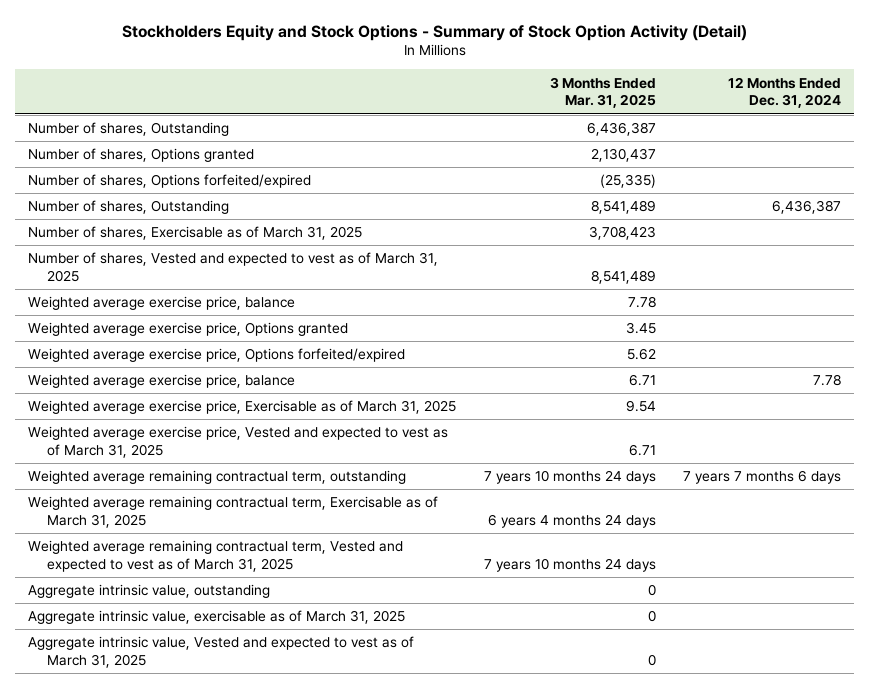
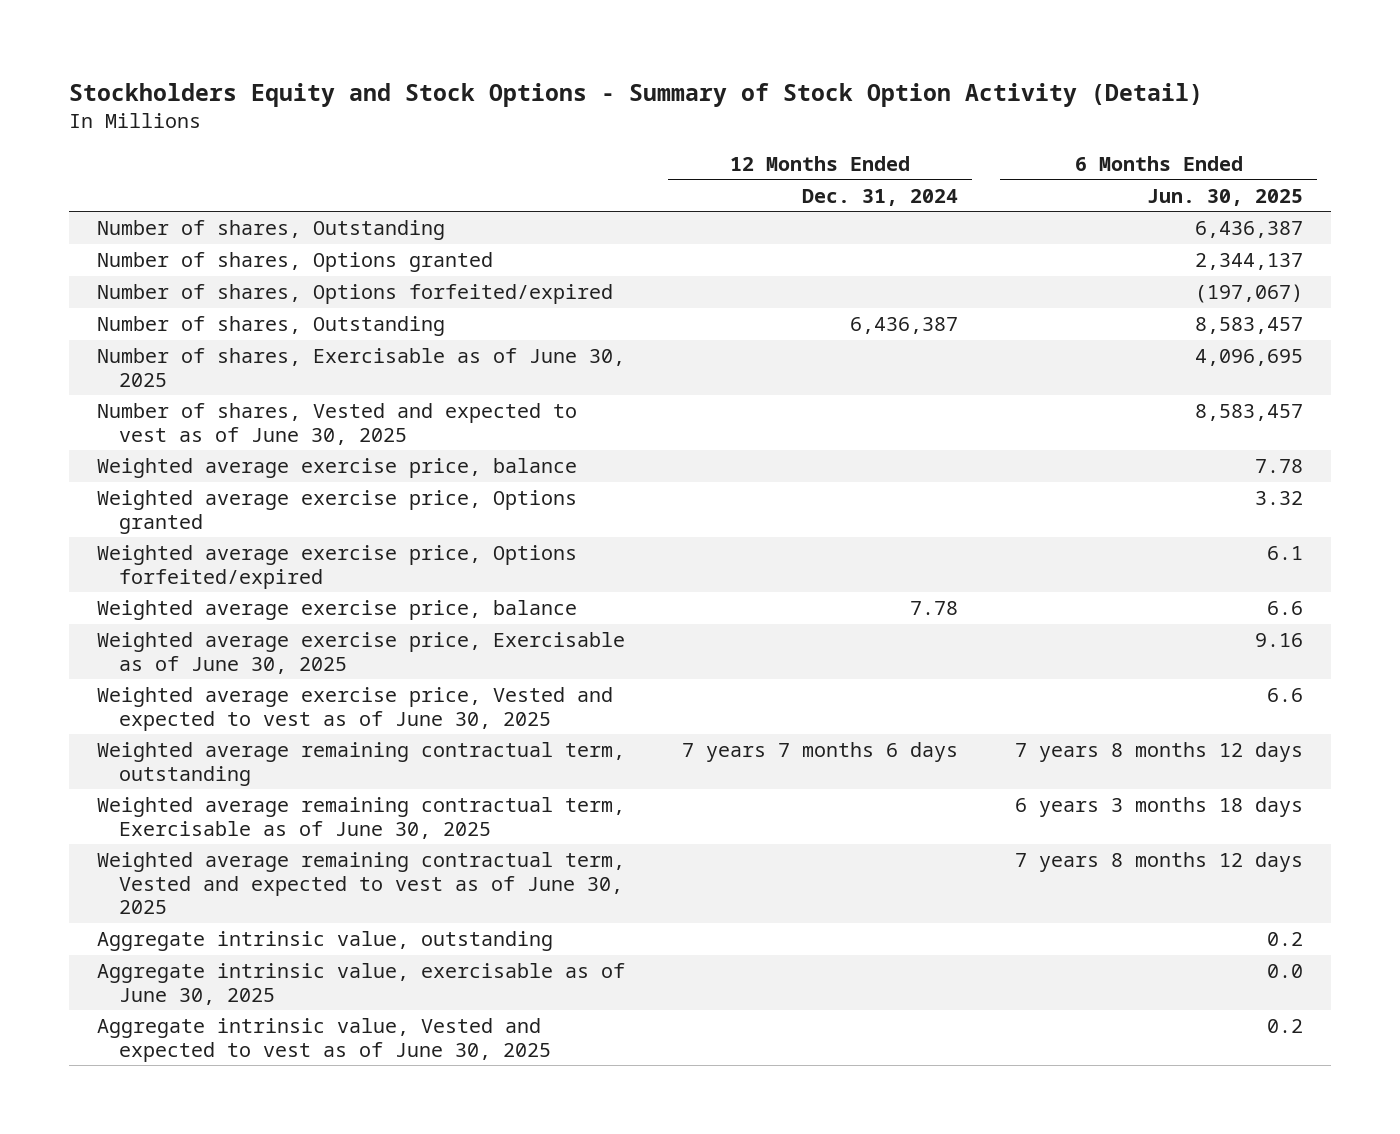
- | 3 Months Ended Mar. 31, 2025 | 12 Months Ended Dec. 31, 2024
+ | 12 Months Ended Dec. 31, 2024 | 6 Months Ended Jun. 30, 2025
- Number of shares, Exercisable as of March 31, 2025 | 3,708,423 |
- Number of shares, Vested and expected to vest as of March 31, 2025 | 8,541,489 |
+ Number of shares, Exercisable as of June 30, 2025 | | 4,096,695
+ Number of shares, Vested and expected to vest as of June 30, 2025 | | 8,583,457
- Weighted average exercise price, Exercisable as of March 31, 2025 | 9.54 |
- Weighted average exercise price, Vested and expected to vest as of March 31, 2025 | 6.71 |
+ Weighted average exercise price, Exercisable as of June 30, 2025 | | 9.16
+ Weighted average exercise price, Vested and expected to vest as of June 30, 2025 | | 6.6
- Weighted average remaining contractual term, Exercisable as of March 31, 2025 | 6 years 4 months 24 days |
- Weighted average remaining contractual term, Vested and expected to vest as of March 31, 2025 | 7 years 10 months 24 days |
+ Weighted average remaining contractual term, Exercisable as of June 30, 2025 | | 6 years 3 months 18 days
+ Weighted average remaining contractual term, Vested and expected to vest as of June 30, 2025 | | 7 years 8 months 12 days
- Aggregate intrinsic value, exercisable as of March 31, 2025 | 0 |
- Aggregate intrinsic value, Vested and expected to vest as of March 31, 2025 | 0 |
+ Aggregate intrinsic value, exercisable as of June 30, 2025 | | 0.0
+ Aggregate intrinsic value, Vested and expected to vest as of June 30, 2025 | | 0.2

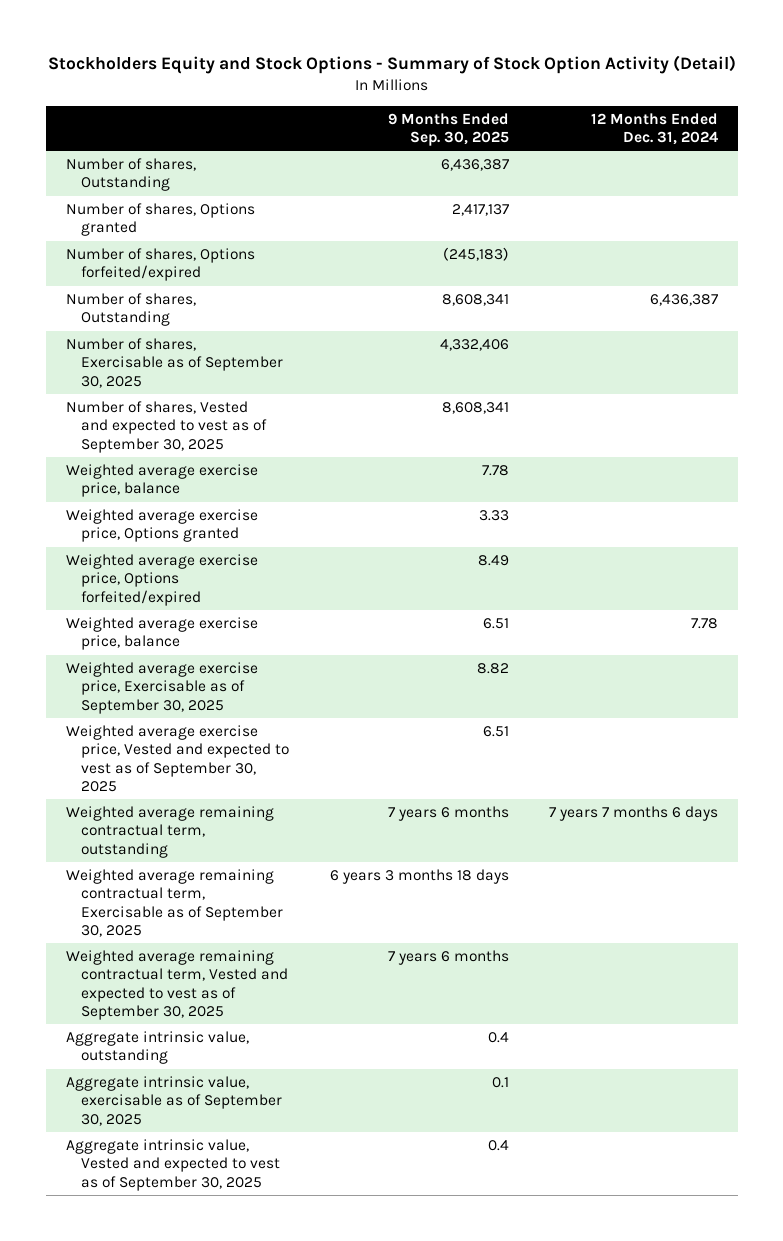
- | 12 Months Ended Dec. 31, 2024 | 6 Months Ended Jun. 30, 2025
+ | 9 Months Ended Sep. 30, 2025 | 12 Months Ended Dec. 31, 2024
- Number of shares, Exercisable as of June 30, 2025 | | 4,096,695
- Number of shares, Vested and expected to vest as of June 30, 2025 | | 8,583,457
+ Number of shares, Exercisable as of September 30, 2025 | 4,332,406 |
+ Number of shares, Vested and expected to vest as of September 30, 2025 | 8,608,341 |
- Weighted average exercise price, Exercisable as of June 30, 2025 | | 9.16
- Weighted average exercise price, Vested and expected to vest as of June 30, 2025 | | 6.6
+ Weighted average exercise price, Exercisable as of September 30, 2025 | 8.82 |
+ Weighted average exercise price, Vested and expected to vest as of September 30, 2025 | 6.51 |
- Weighted average remaining contractual term, Exercisable as of June 30, 2025 | | 6 years 3 months 18 days
- Weighted average remaining contractual term, Vested and expected to vest as of June 30, 2025 | | 7 years 8 months 12 days
+ Weighted average remaining contractual term, Exercisable as of September 30, 2025 | 6 years 3 months 18 days |
+ Weighted average remaining contractual term, Vested and expected to vest as of September 30, 2025 | 7 years 6 months |
- Aggregate intrinsic value, exercisable as of June 30, 2025 | | 0.0
- Aggregate intrinsic value, Vested and expected to vest as of June 30, 2025 | | 0.2
+ Aggregate intrinsic value, exercisable as of September 30, 2025 | 0.1 |
+ Aggregate intrinsic value, Vested and expected to vest as of September 30, 2025 | 0.4 |

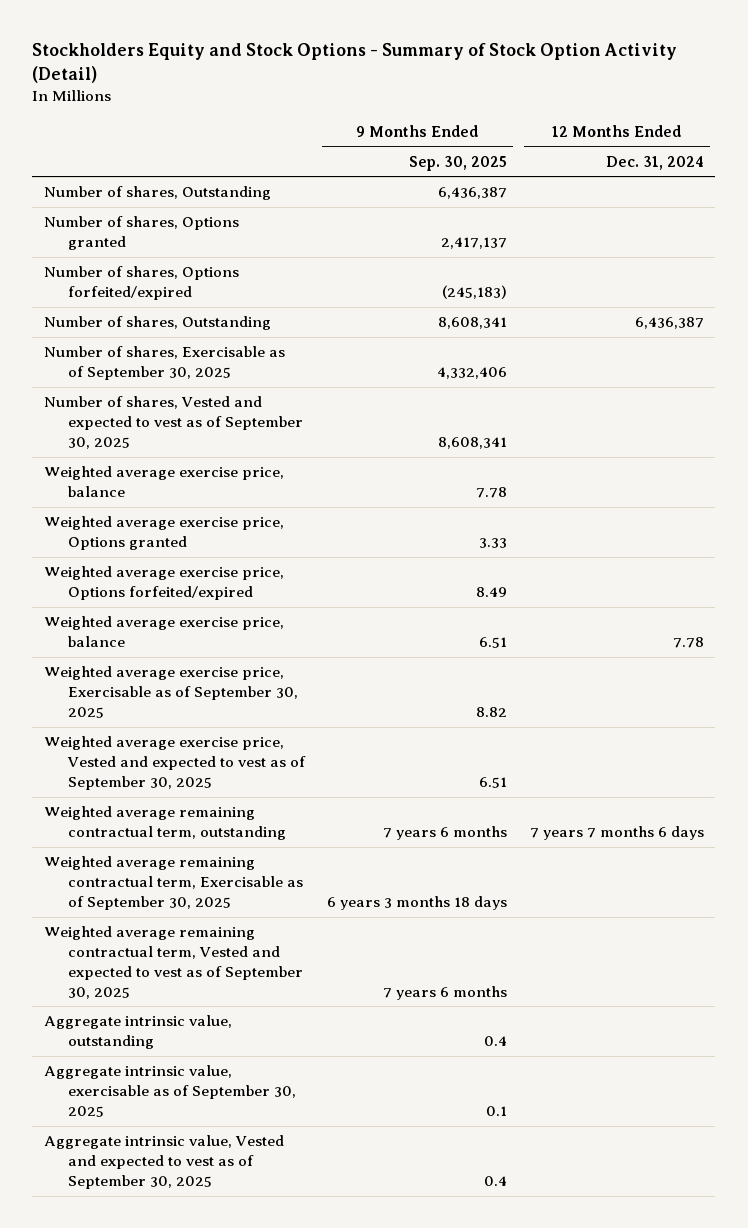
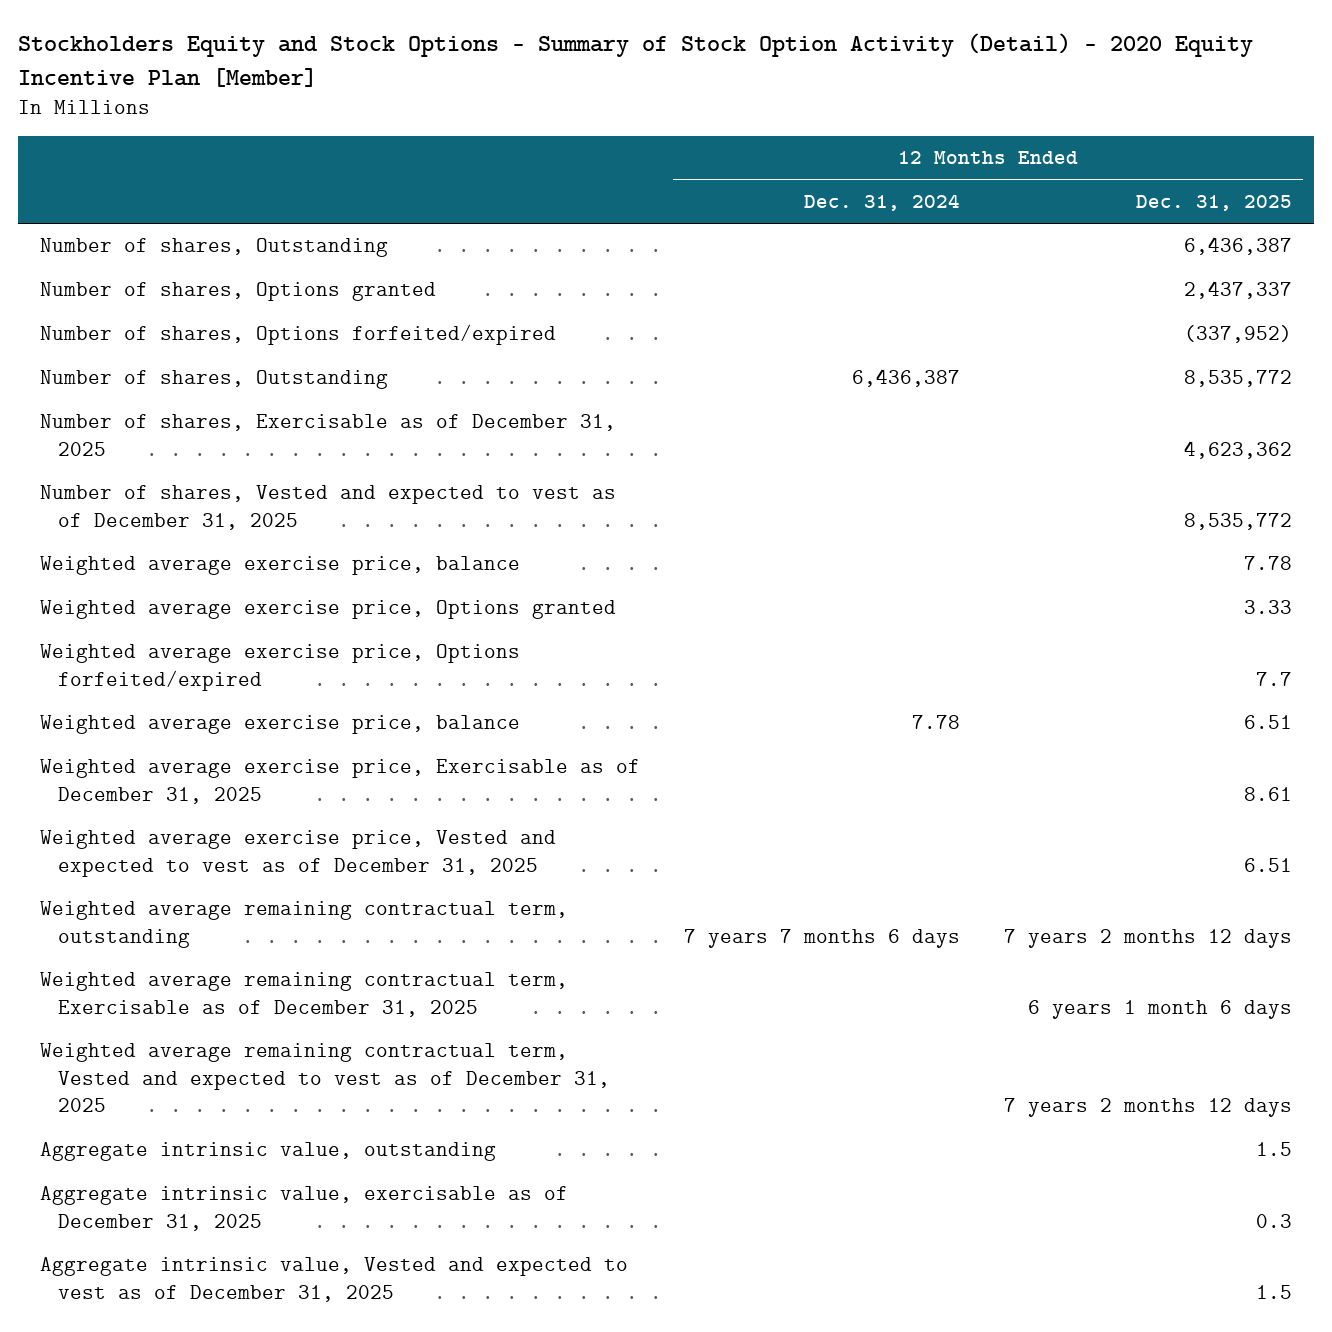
- Stockholders Equity and Stock Options - Summary of Stock Option Activity (Detail)
+ Stockholders Equity and Stock Options - Summary of Stock Option Activity (Detail) - 2020 Equity Incentive Plan [Member]
- | 9 Months Ended Sep. 30, 2025 | 12 Months Ended Dec. 31, 2024
+ | 12 Months Ended Dec. 31, 2024 | 12 Months Ended Dec. 31, 2025
- Number of shares, Exercisable as of September 30, 2025 | 4,332,406 |
- Number of shares, Vested and expected to vest as of September 30, 2025 | 8,608,341 |
+ Number of shares, Exercisable as of December 31, 2025 | | 4,623,362
+ Number of shares, Vested and expected to vest as of December 31, 2025 | | 8,535,772
- Weighted average exercise price, Exercisable as of September 30, 2025 | 8.82 |
- Weighted average exercise price, Vested and expected to vest as of September 30, 2025 | 6.51 |
+ Weighted average exercise price, Exercisable as of December 31, 2025 | | 8.61
+ Weighted average exercise price, Vested and expected to vest as of December 31, 2025 | | 6.51
- Weighted average remaining contractual term, Exercisable as of September 30, 2025 | 6 years 3 months 18 days |
- Weighted average remaining contractual term, Vested and expected to vest as of September 30, 2025 | 7 years 6 months |
+ Weighted average remaining contractual term, Exercisable as of December 31, 2025 | | 6 years 1 month 6 days
+ Weighted average remaining contractual term, Vested and expected to vest as of December 31, 2025 | | 7 years 2 months 12 days
- Aggregate intrinsic value, exercisable as of September 30, 2025 | 0.1 |
- Aggregate intrinsic value, Vested and expected to vest as of September 30, 2025 | 0.4 |
+ Aggregate intrinsic value, exercisable as of December 31, 2025 | | 0.3
+ Aggregate intrinsic value, Vested and expected to vest as of December 31, 2025 | | 1.5

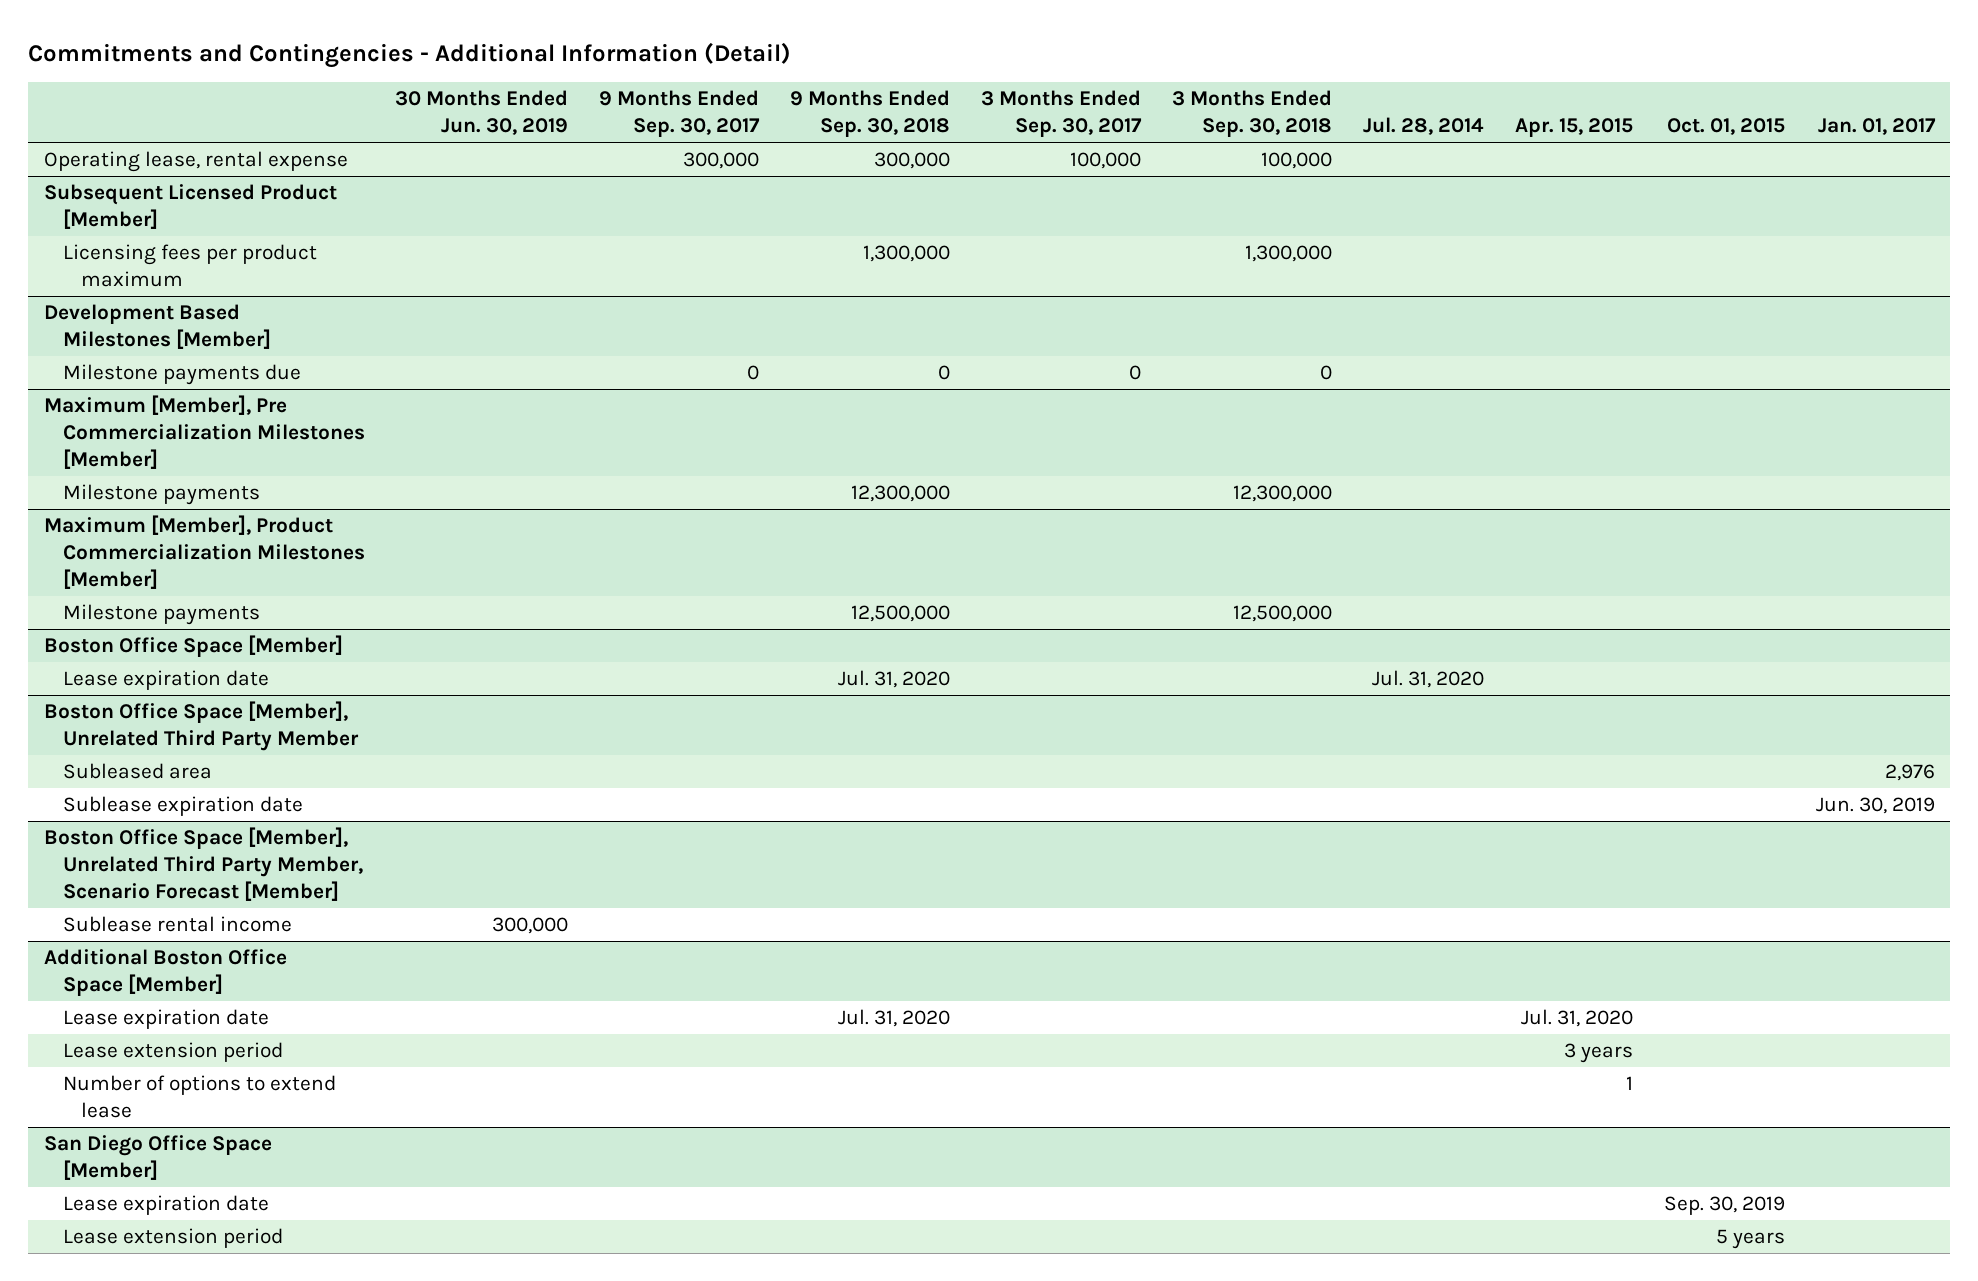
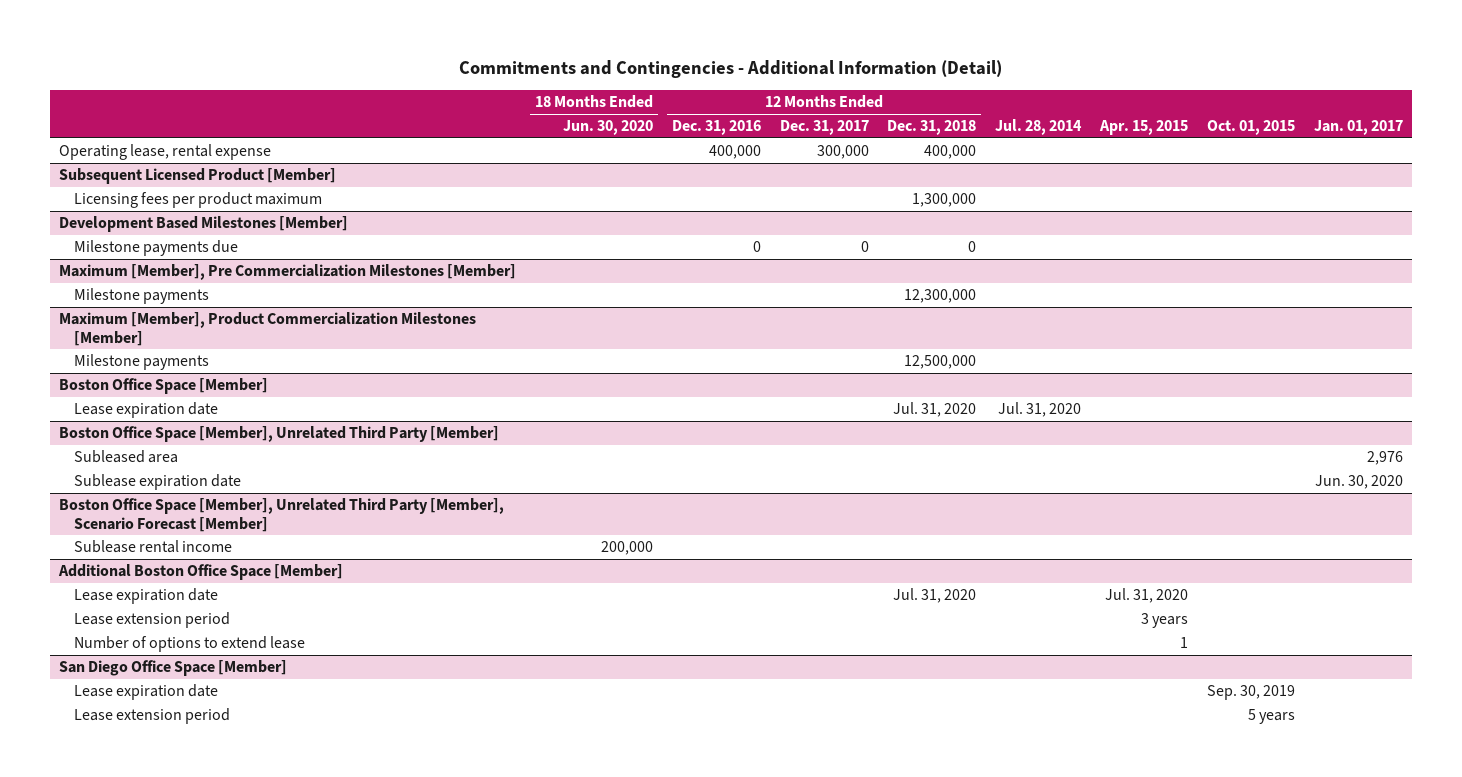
- | 30 Months Ended Jun. 30, 2019 | 9 Months Ended Sep. 30, 2017 | 9 Months Ended Sep. 30, 2018 | 3 Months Ended Sep. 30, 2017 | 3 Months Ended Sep. 30, 2018 | Jul. 28, 2014 | Apr. 15, 2015 | Oct. 01, 2015 | Jan. 01, 2017
+ | 18 Months Ended Jun. 30, 2020 | 12 Months Ended Dec. 31, 2016 | 12 Months Ended Dec. 31, 2017 | 12 Months Ended Dec. 31, 2018 | Jul. 28, 2014 | Apr. 15, 2015 | Oct. 01, 2015 | Jan. 01, 2017
- Boston Office Space [Member], Unrelated Third Party Member
+ Boston Office Space [Member], Unrelated Third Party [Member]
- Sublease expiration date | | | | | | | | | Jun. 30, 2019
- Boston Office Space [Member], Unrelated Third Party Member, Scenario Forecast [Member]
+ Sublease expiration date | | | | | | | | Jun. 30, 2020
+ Boston Office Space [Member], Unrelated Third Party [Member], Scenario Forecast [Member]

